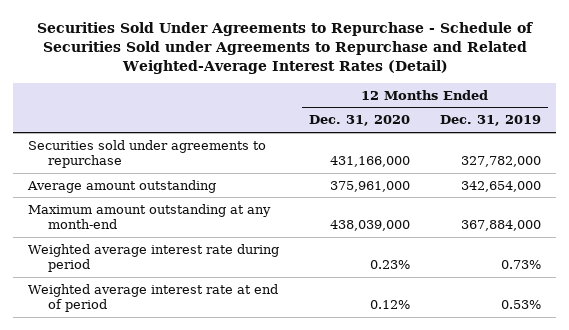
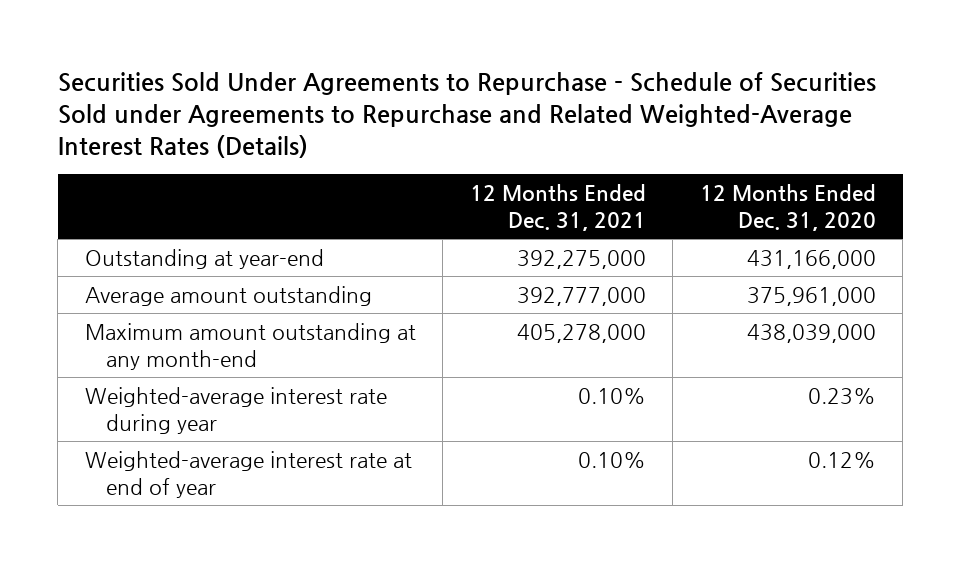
- Securities Sold Under Agreements to Repurchase - Schedule of Securities Sold under Agreements to Repurchase and Related Weighted-Average Interest Rates (Detail)
+ Securities Sold Under Agreements to Repurchase - Schedule of Securities Sold under Agreements to Repurchase and Related Weighted-Average Interest Rates (Details)
- | 12 Months Ended Dec. 31, 2020 | 12 Months Ended Dec. 31, 2019
+ | 12 Months Ended Dec. 31, 2021 | 12 Months Ended Dec. 31, 2020
- Securities sold under agreements to repurchase | 431,166,000 | 327,782,000
+ Outstanding at year-end | 392,275,000 | 431,166,000
- Weighted average interest rate during period | 0.23% | 0.73%
- Weighted average interest rate at end of period | 0.12% | 0.53%
+ Weighted-average interest rate during year | 0.10% | 0.23%
+ Weighted-average interest rate at end of year | 0.10% | 0.12%

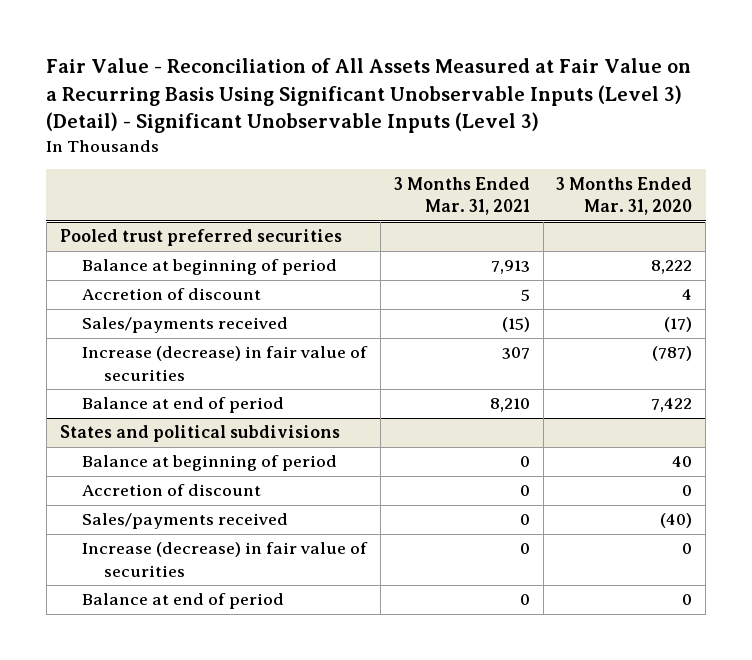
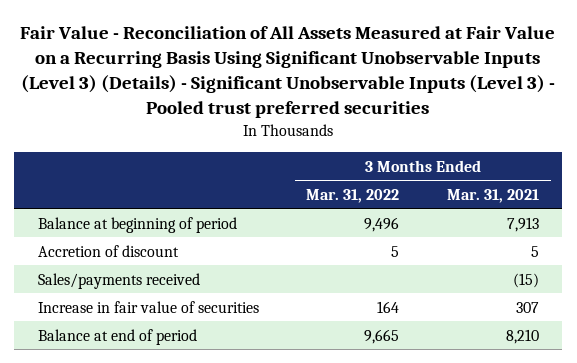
- Fair Value - Reconciliation of All Assets Measured at Fair Value on a Recurring Basis Using Significant Unobservable Inputs (Level 3) (Detail) - Significant Unobservable Inputs (Level 3)
+ Fair Value - Reconciliation of All Assets Measured at Fair Value on a Recurring Basis Using Significant Unobservable Inputs (Level 3) (Details) - Significant Unobservable Inputs (Level 3) - Pooled trust preferred securities
- | 3 Months Ended Mar. 31, 2021 | 3 Months Ended Mar. 31, 2020
+ | 3 Months Ended Mar. 31, 2022 | 3 Months Ended Mar. 31, 2021
- Pooled trust preferred securities
- Increase (decrease) in fair value of securities | 307 | (787)
+ Increase in fair value of securities | 164 | 307
- States and political subdivisions
- Balance at beginning of period | 0 | 40
- Accretion of discount | 0 | 0
- Sales/payments received | 0 | (40)
- Increase (decrease) in fair value of securities | 0 | 0
- Balance at end of period | 0 | 0

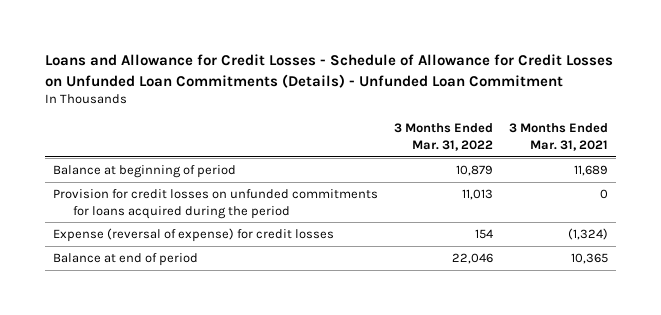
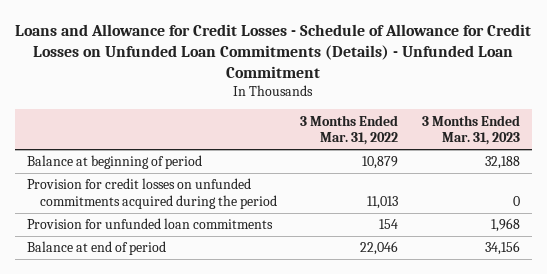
- | 3 Months Ended Mar. 31, 2022 | 3 Months Ended Mar. 31, 2021
+ | 3 Months Ended Mar. 31, 2022 | 3 Months Ended Mar. 31, 2023
- Provision for credit losses on unfunded commitments for loans acquired during the period | 11,013 | 0
- Expense (reversal of expense) for credit losses | 154 | (1,324)
+ Provision for credit losses on unfunded commitments acquired during the period | 11,013 | 0
+ Provision for unfunded loan commitments | 154 | 1,968

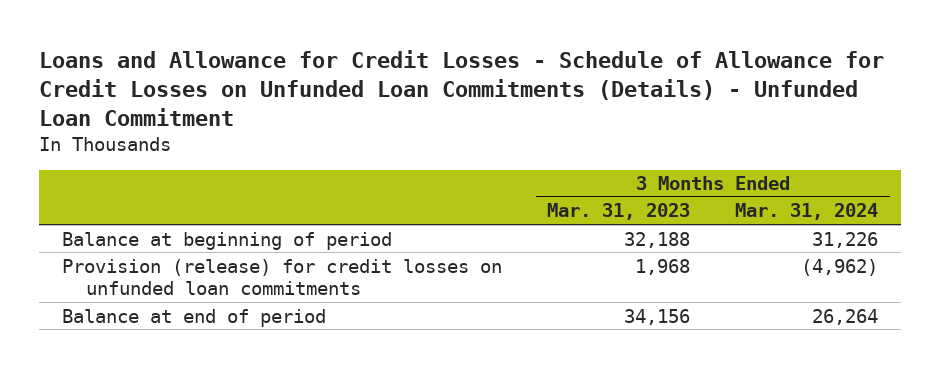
- | 3 Months Ended Mar. 31, 2022 | 3 Months Ended Mar. 31, 2023
+ | 3 Months Ended Mar. 31, 2023 | 3 Months Ended Mar. 31, 2024
- Provision for credit losses on unfunded commitments acquired during the period | 11,013 | 0
- Provision for unfunded loan commitments | 154 | 1,968
+ Provision (release) for credit losses on unfunded loan commitments | 1,968 | (4,962)

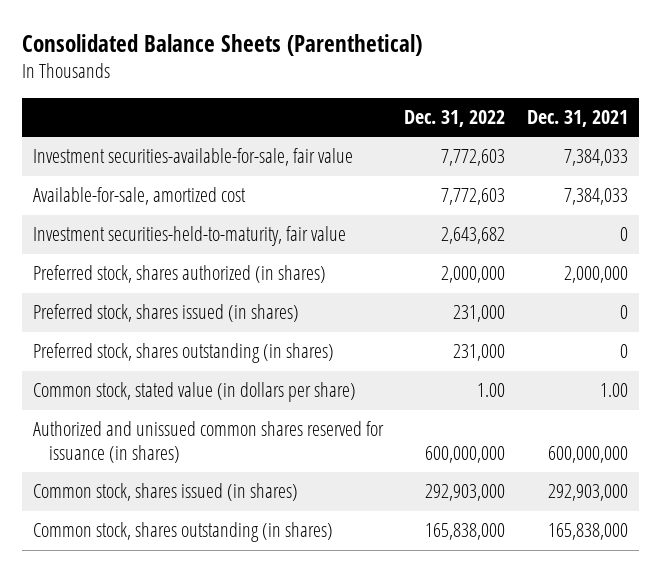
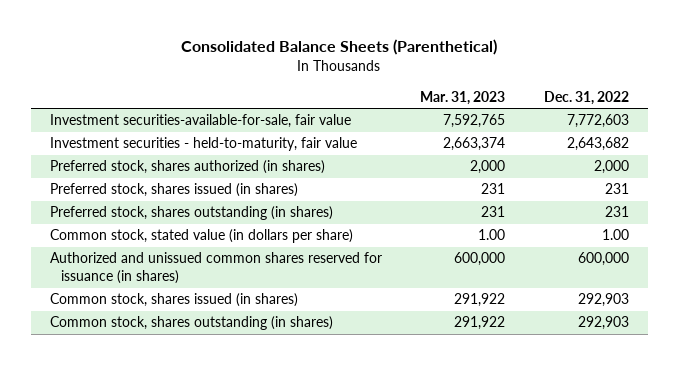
- | Dec. 31, 2022 | Dec. 31, 2021
+ | Mar. 31, 2023 | Dec. 31, 2022
- Available-for-sale, amortized cost | 7,772,603 | 7,384,033
- Investment securities-held-to-maturity, fair value | 2,643,682 | 0
- Preferred stock, shares authorized (in shares) | 2,000,000 | 2,000,000
- Preferred stock, shares issued (in shares) | 231,000 | 0
- Preferred stock, shares outstanding (in shares) | 231,000 | 0
+ Investment securities - held-to-maturity, fair value | 2,663,374 | 2,643,682
+ Preferred stock, shares authorized (in shares) | 2,000 | 2,000
+ Preferred stock, shares issued (in shares) | 231 | 231
+ Preferred stock, shares outstanding (in shares) | 231 | 231
- Authorized and unissued common shares reserved for issuance (in shares) | 600,000,000 | 600,000,000
- Common stock, shares issued (in shares) | 292,903,000 | 292,903,000
- Common stock, shares outstanding (in shares) | 165,838,000 | 165,838,000
+ Authorized and unissued common shares reserved for issuance (in shares) | 600,000 | 600,000
+ Common stock, shares issued (in shares) | 291,922 | 292,903
+ Common stock, shares outstanding (in shares) | 291,922 | 292,903

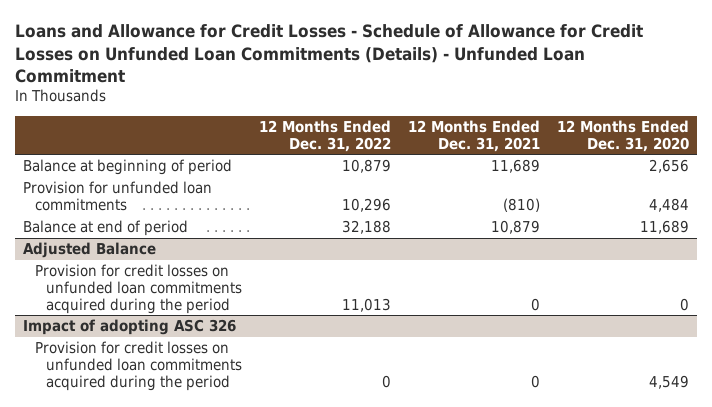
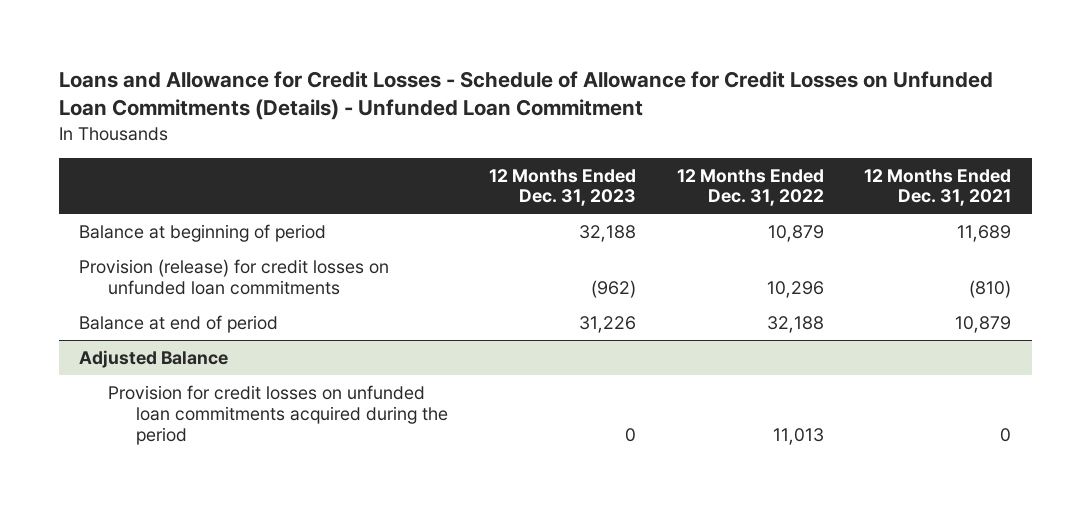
- | 12 Months Ended Dec. 31, 2022 | 12 Months Ended Dec. 31, 2021 | 12 Months Ended Dec. 31, 2020
+ | 12 Months Ended Dec. 31, 2023 | 12 Months Ended Dec. 31, 2022 | 12 Months Ended Dec. 31, 2021
- Provision for unfunded loan commitments | 10,296 | (810) | 4,484
+ Provision (release) for credit losses on unfunded loan commitments | (962) | 10,296 | (810)
- Impact of adopting ASC 326
- Provision for credit losses on unfunded loan commitments acquired during the period | 0 | 0 | 4,549

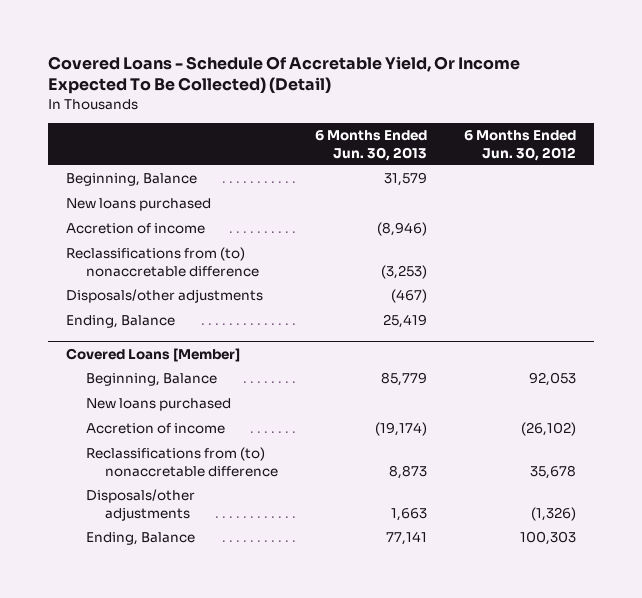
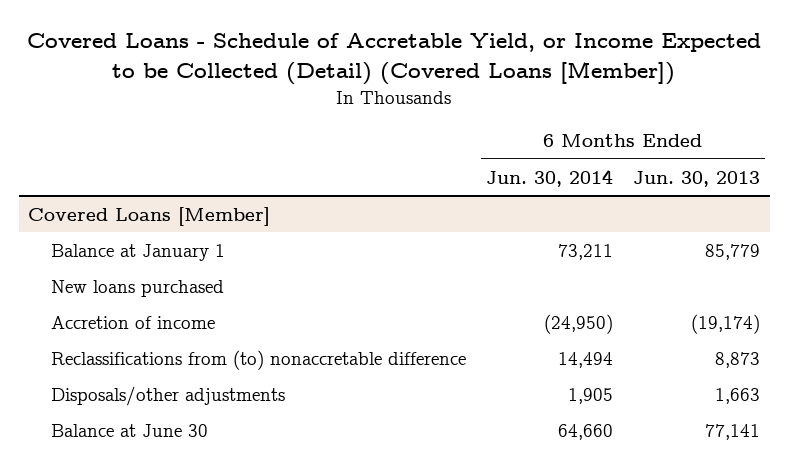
- Covered Loans - Schedule Of Accretable Yield, Or Income Expected To Be Collected) (Detail)
+ Covered Loans - Schedule of Accretable Yield, or Income Expected to be Collected (Detail) (Covered Loans [Member])
- | 6 Months Ended Jun. 30, 2013 | 6 Months Ended Jun. 30, 2012
+ | 6 Months Ended Jun. 30, 2014 | 6 Months Ended Jun. 30, 2013
- Beginning, Balance | 31,579 |
- New loans purchased
- Accretion of income | (8,946) |
- Reclassifications from (to) nonaccretable difference | (3,253) |
- Disposals/other adjustments | (467) |
- Ending, Balance | 25,419 |
@ Covered Loans [Member]
- Beginning, Balance | 85,779 | 92,053
+ Balance at January 1 | 73,211 | 85,779
- Ending, Balance | 77,141 | 100,303
+ Balance at June 30 | 64,660 | 77,141

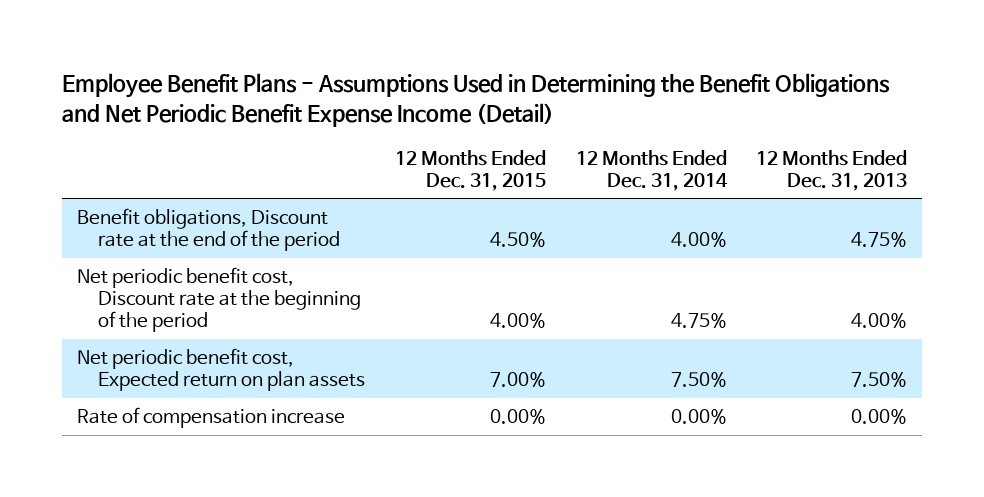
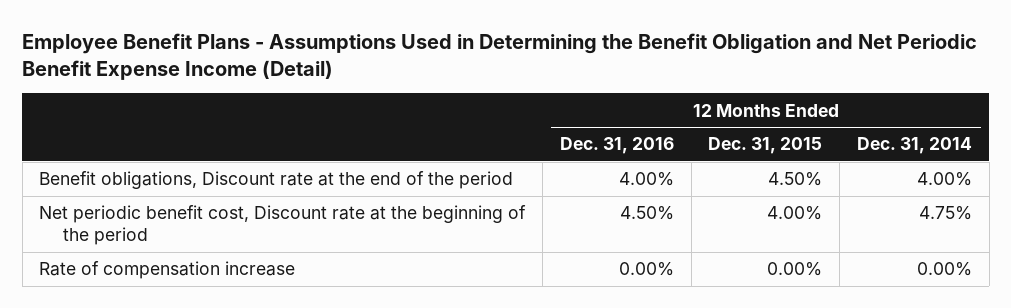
- Employee Benefit Plans - Assumptions Used in Determining the Benefit Obligations and Net Periodic Benefit Expense Income (Detail)
+ Employee Benefit Plans - Assumptions Used in Determining the Benefit Obligation and Net Periodic Benefit Expense Income (Detail)
- | 12 Months Ended Dec. 31, 2015 | 12 Months Ended Dec. 31, 2014 | 12 Months Ended Dec. 31, 2013
+ | 12 Months Ended Dec. 31, 2016 | 12 Months Ended Dec. 31, 2015 | 12 Months Ended Dec. 31, 2014
- Net periodic benefit cost, Expected return on plan assets | 7.00% | 7.50% | 7.50%

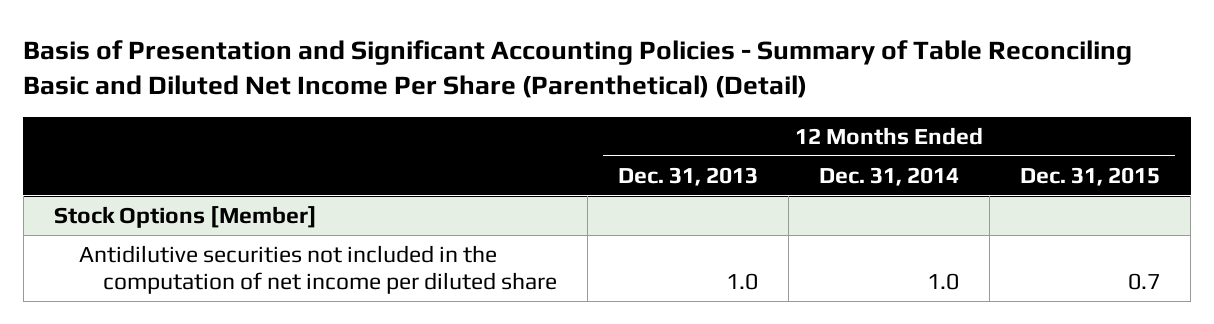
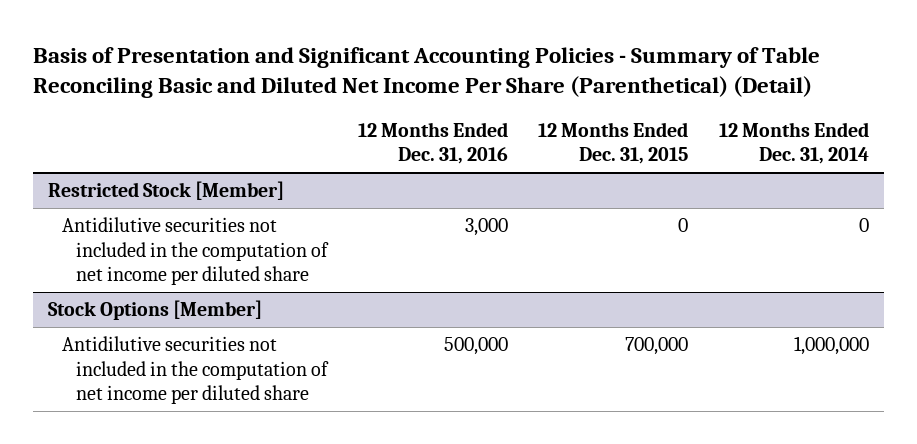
- | 12 Months Ended Dec. 31, 2013 | 12 Months Ended Dec. 31, 2014 | 12 Months Ended Dec. 31, 2015
+ | 12 Months Ended Dec. 31, 2016 | 12 Months Ended Dec. 31, 2015 | 12 Months Ended Dec. 31, 2014
+ Restricted Stock [Member]
+ Antidilutive securities not included in the computation of net income per diluted share | 3,000 | 0 | 0
@ Stock Options [Member]
- Antidilutive securities not included in the computation of net income per diluted share | 1.0 | 1.0 | 0.7
+ Antidilutive securities not included in the computation of net income per diluted share | 500,000 | 700,000 | 1,000,000

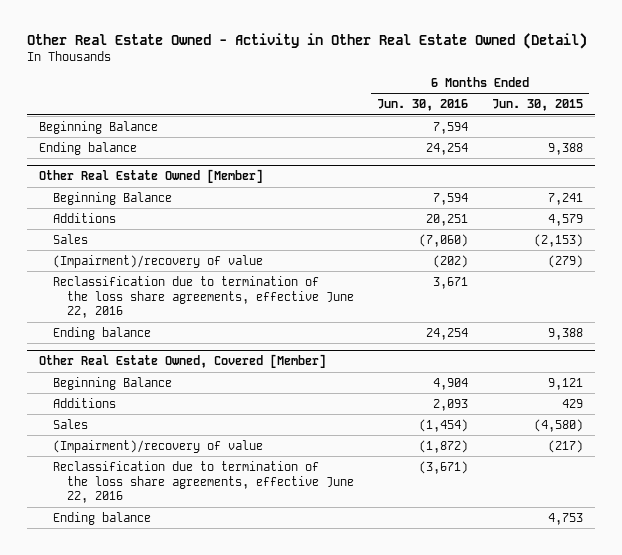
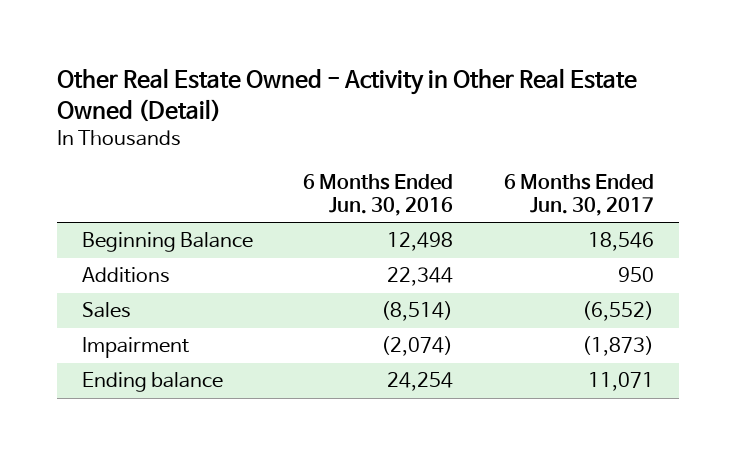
- | 6 Months Ended Jun. 30, 2016 | 6 Months Ended Jun. 30, 2015
+ | 6 Months Ended Jun. 30, 2016 | 6 Months Ended Jun. 30, 2017
- Beginning Balance | 7,594 |
- Ending balance | 24,254 | 9,388
- Other Real Estate Owned [Member]
- Beginning Balance | 7,594 | 7,241
- Additions | 20,251 | 4,579
- Sales | (7,060) | (2,153)
- (Impairment)/recovery of value | (202) | (279)
- Reclassification due to termination of the loss share agreements, effective June 22, 2016 | 3,671 |
+ Beginning Balance | 12,498 | 18,546
+ Additions | 22,344 | 950
+ Sales | (8,514) | (6,552)
+ Impairment | (2,074) | (1,873)
- Other Real Estate Owned, Covered [Member]
- Beginning Balance | 4,904 | 9,121
- Additions | 2,093 | 429
- Sales | (1,454) | (4,580)
- (Impairment)/recovery of value | (1,872) | (217)
- Reclassification due to termination of the loss share agreements, effective June 22, 2016 | (3,671) |
- Ending balance | | 4,753

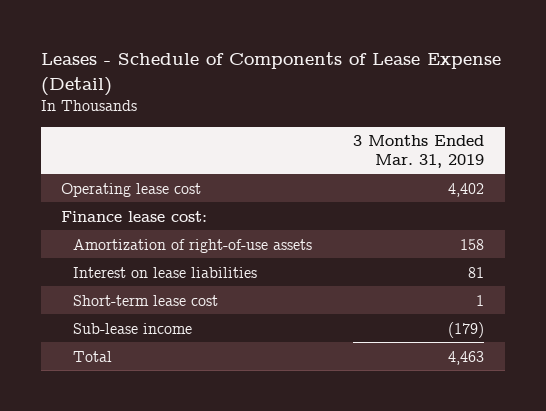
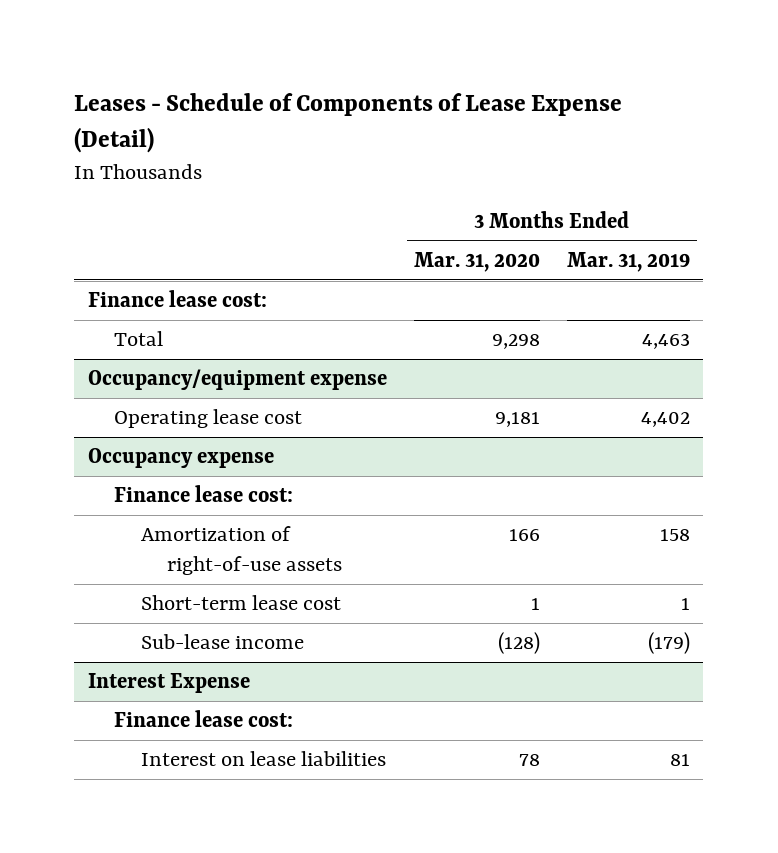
- | 3 Months Ended Mar. 31, 2019
+ | 3 Months Ended Mar. 31, 2020 | 3 Months Ended Mar. 31, 2019
+ Finance lease cost:
moved up: Total | 9,298 | 4,463
+ Occupancy/equipment expense
+ Occupancy expense
- Interest on lease liabilities | 81
+ Interest Expense
+ Finance lease cost:
+ Interest on lease liabilities | 78 | 81

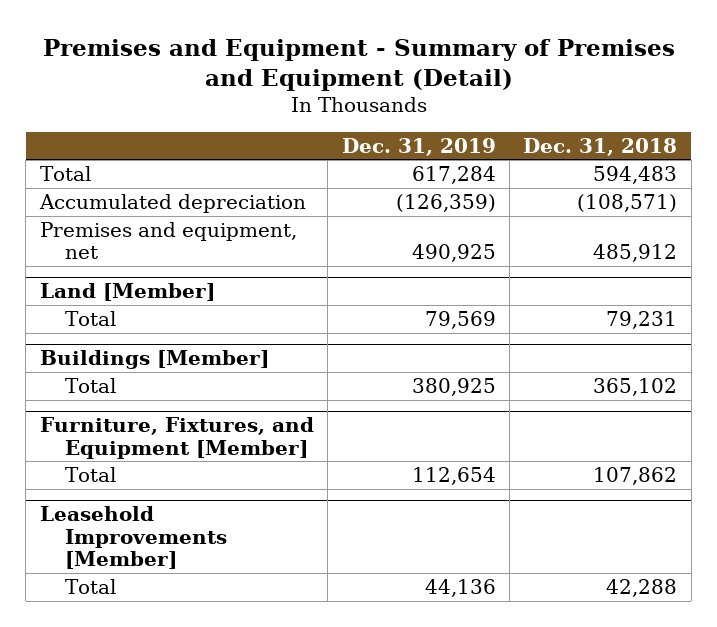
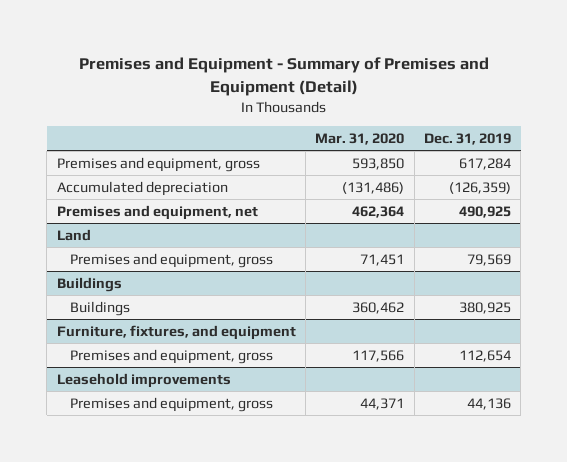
- | Dec. 31, 2019 | Dec. 31, 2018
+ | Mar. 31, 2020 | Dec. 31, 2019
- Total | 617,284 | 594,483
+ Premises and equipment, gross | 593,850 | 617,284
- Land [Member]
- Total | 79,569 | 79,231
- Buildings [Member]
- Total | 380,925 | 365,102
- Furniture, Fixtures, and Equipment [Member]
- Total | 112,654 | 107,862
- Leasehold Improvements [Member]
- Total | 44,136 | 42,288
+ Land
+ Premises and equipment, gross | 71,451 | 79,569
+ Buildings
+ Buildings | 360,462 | 380,925
+ Furniture, fixtures, and equipment
+ Premises and equipment, gross | 117,566 | 112,654
+ Leasehold improvements
+ Premises and equipment, gross | 44,371 | 44,136

